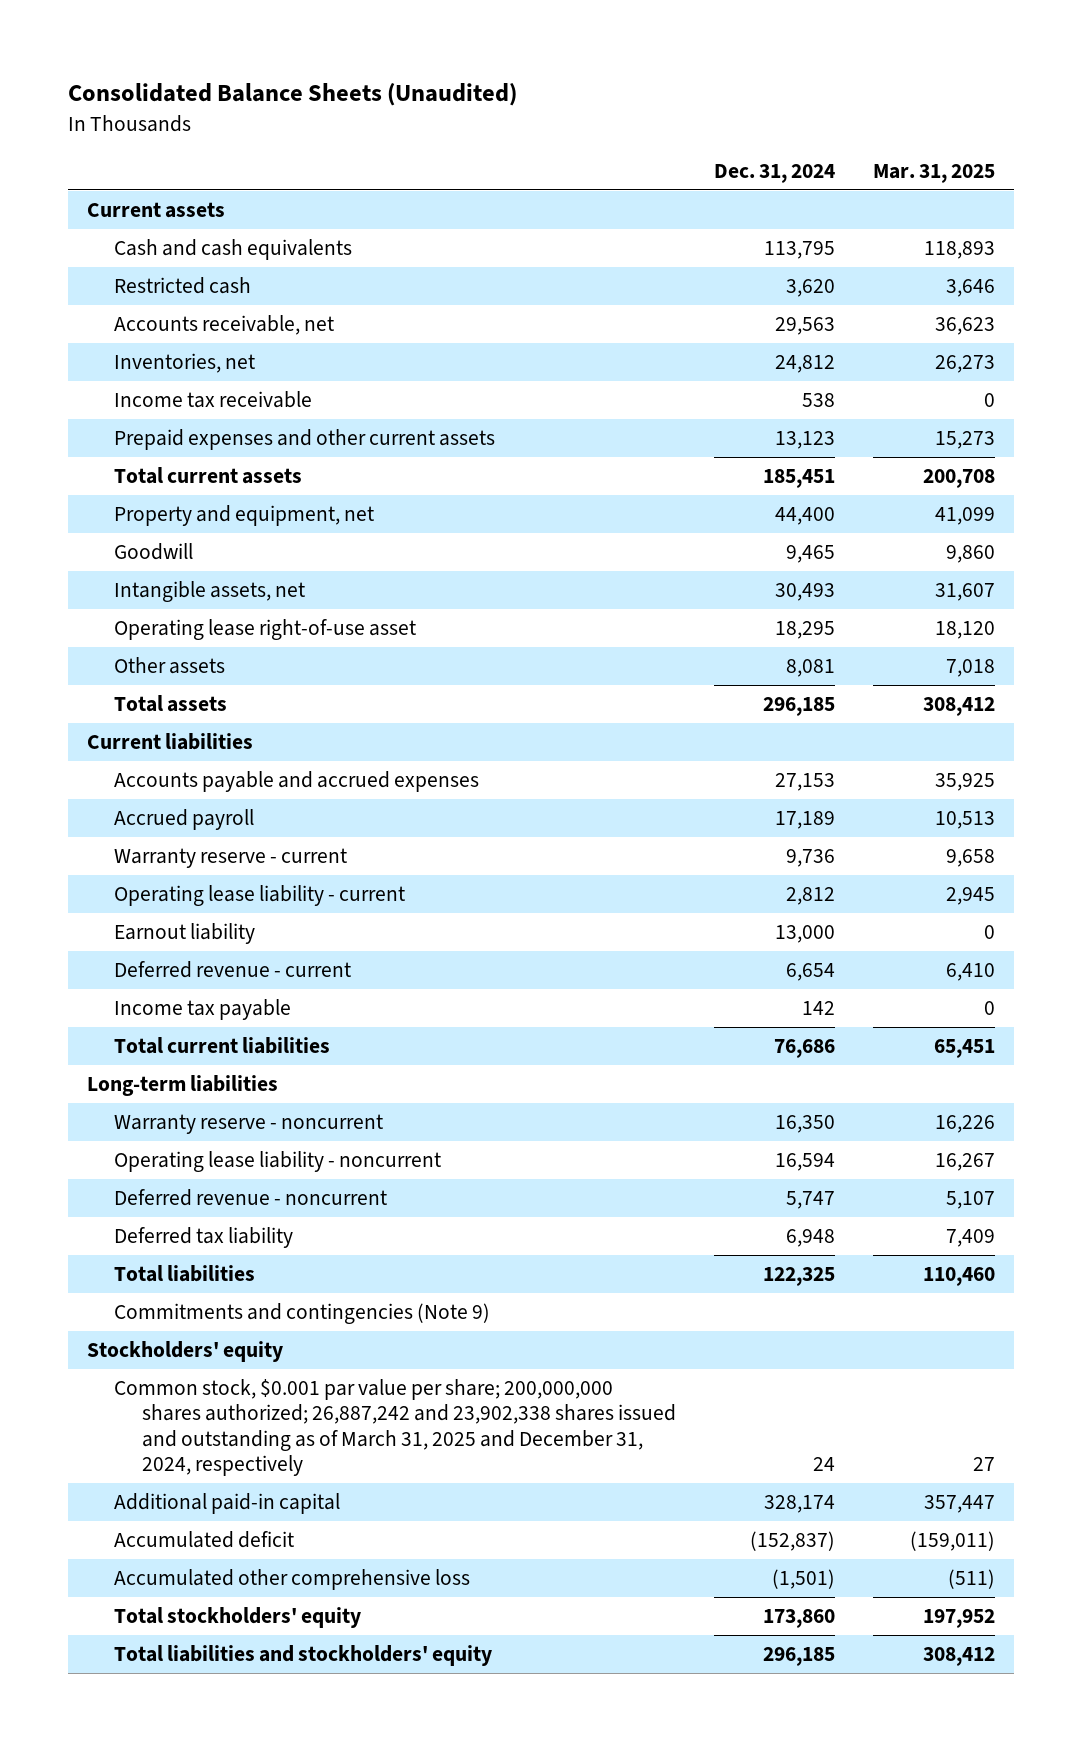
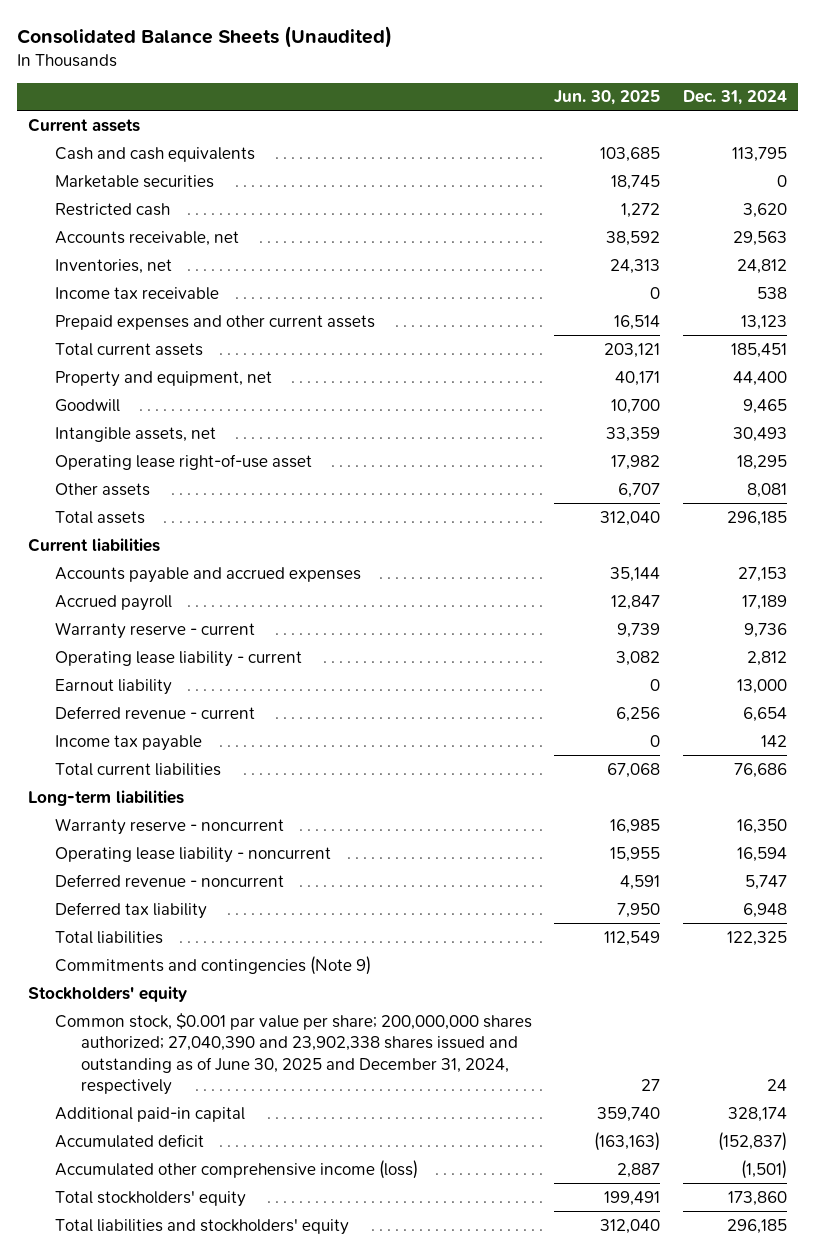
- | Dec. 31, 2024 | Mar. 31, 2025
+ | Jun. 30, 2025 | Dec. 31, 2024
+ Marketable securities | 18,745 | 0
- Common stock, $0.001 par value per share; 200,000,000 shares authorized; 26,887,242 and 23,902,338 shares issued and outstanding as of March 31, 2025 and December 31, 2024, respectively | 24 | 27
+ Common stock, $0.001 par value per share; 200,000,000 shares authorized; 27,040,390 and 23,902,338 shares issued and outstanding as of June 30, 2025 and December 31, 2024, respectively | 27 | 24
- Accumulated other comprehensive loss | (1,501) | (511)
+ Accumulated other comprehensive income (loss) | 2,887 | (1,501)

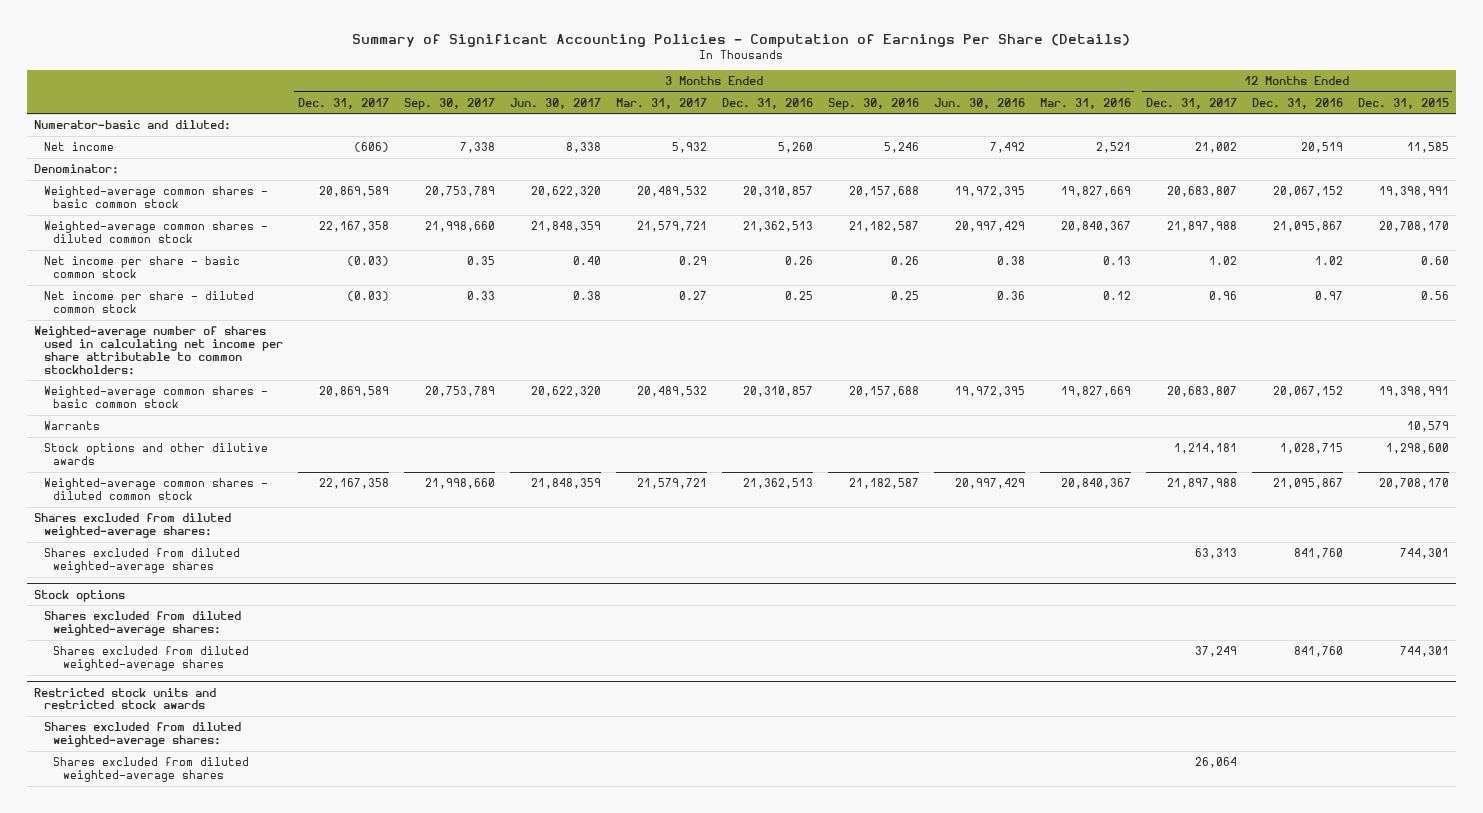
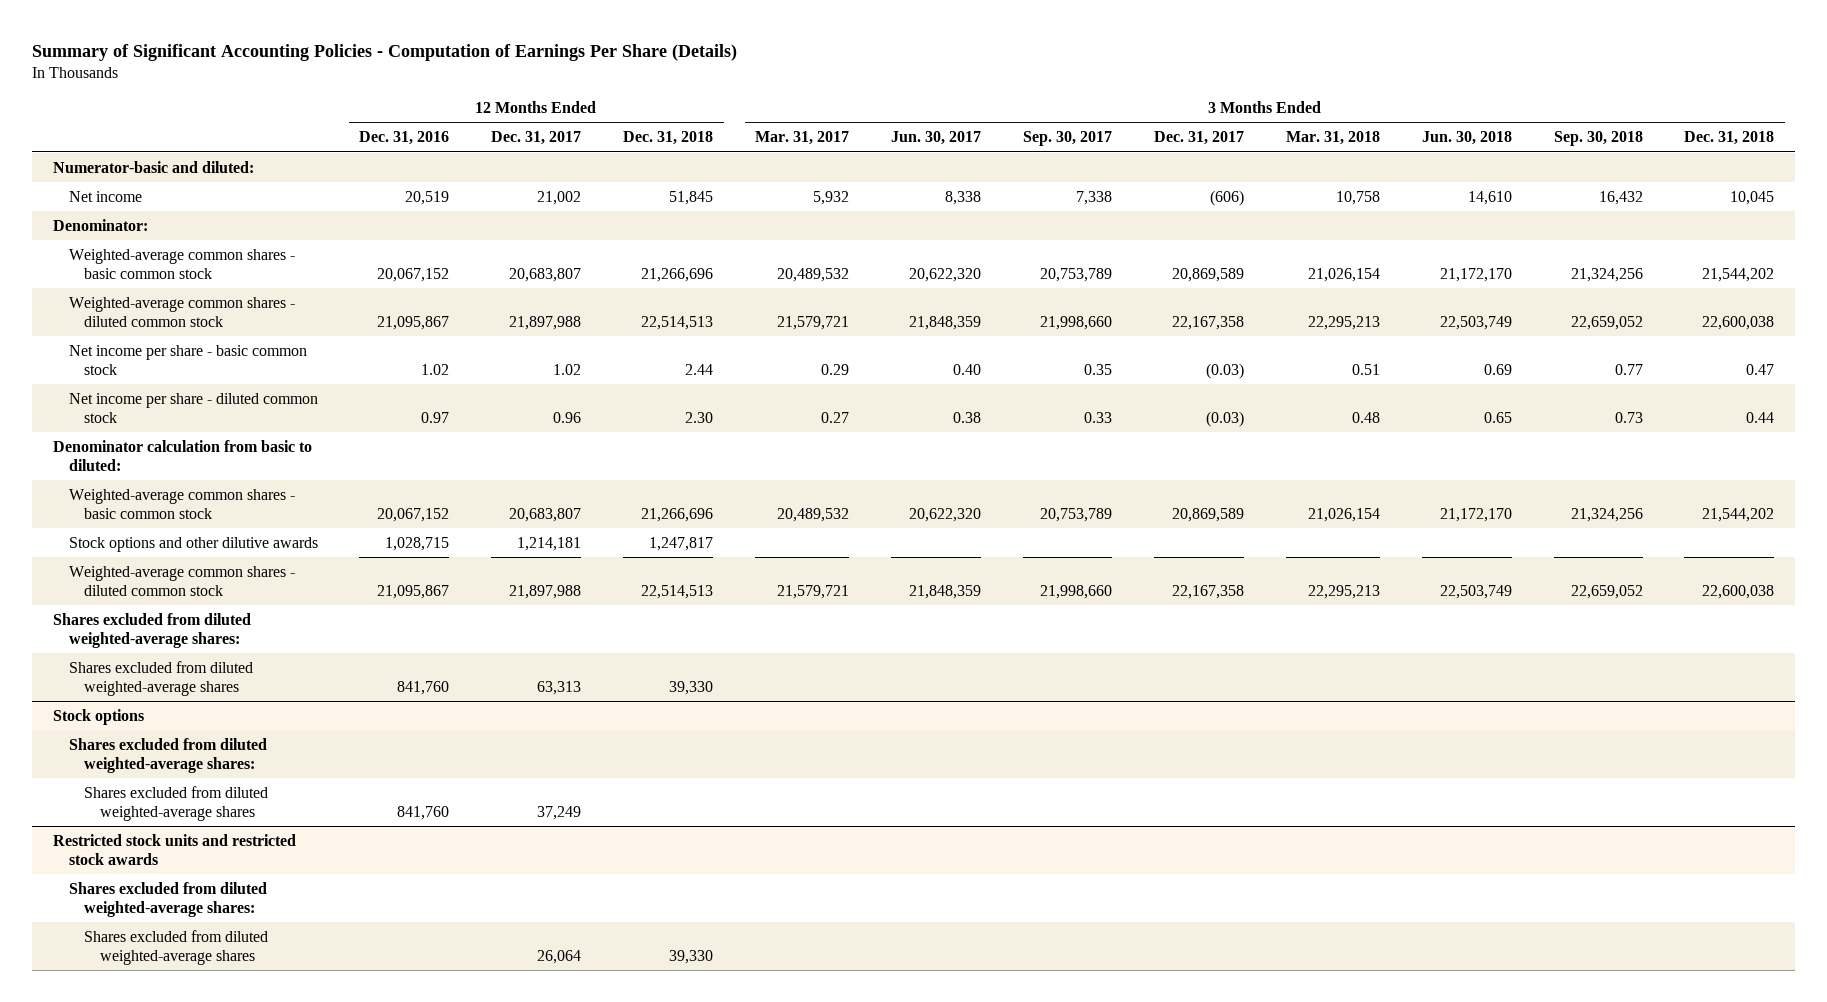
- | 3 Months Ended Dec. 31, 2017 | 3 Months Ended Sep. 30, 2017 | 3 Months Ended Jun. 30, 2017 | 3 Months Ended Mar. 31, 2017 | 3 Months Ended Dec. 31, 2016 | 3 Months Ended Sep. 30, 2016 | 3 Months Ended Jun. 30, 2016 | 3 Months Ended Mar. 31, 2016 | 12 Months Ended Dec. 31, 2017 | 12 Months Ended Dec. 31, 2016 | 12 Months Ended Dec. 31, 2015
+ | 12 Months Ended Dec. 31, 2016 | 12 Months Ended Dec. 31, 2017 | 12 Months Ended Dec. 31, 2018 | 3 Months Ended Mar. 31, 2017 | 3 Months Ended Jun. 30, 2017 | 3 Months Ended Sep. 30, 2017 | 3 Months Ended Dec. 31, 2017 | 3 Months Ended Mar. 31, 2018 | 3 Months Ended Jun. 30, 2018 | 3 Months Ended Sep. 30, 2018 | 3 Months Ended Dec. 31, 2018
- Weighted-average number of shares used in calculating net income per share attributable to common stockholders:
+ Denominator calculation from basic to diluted:
- Warrants | | | | | | | | | | | 10,579

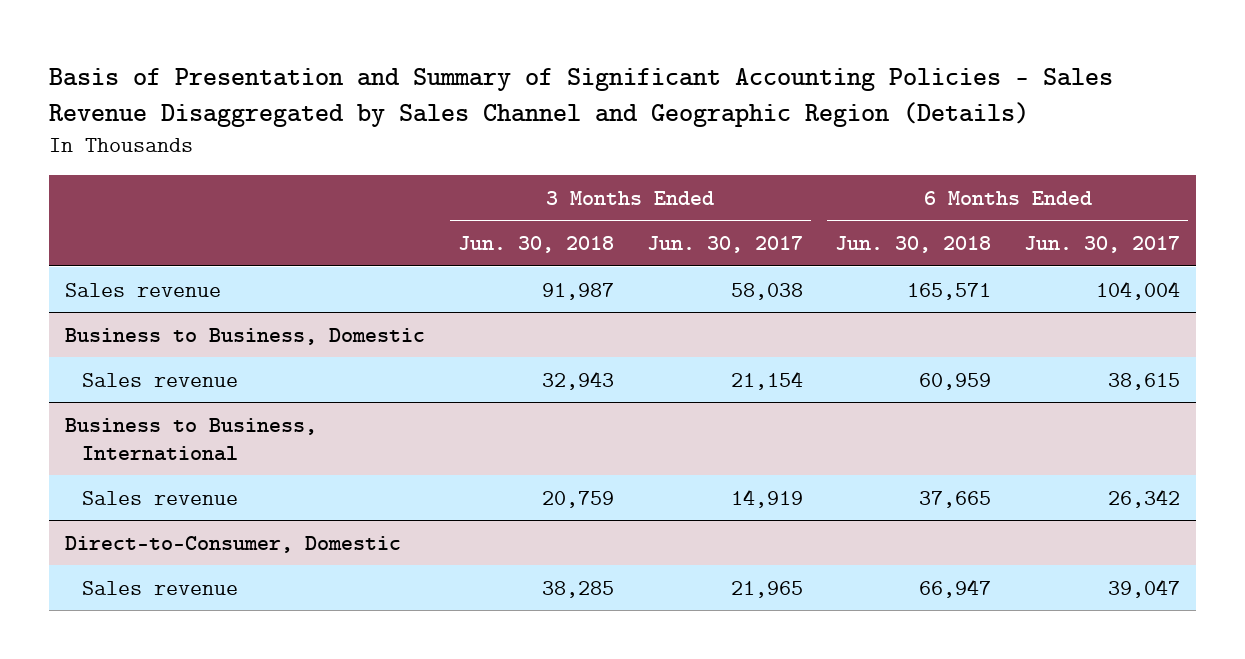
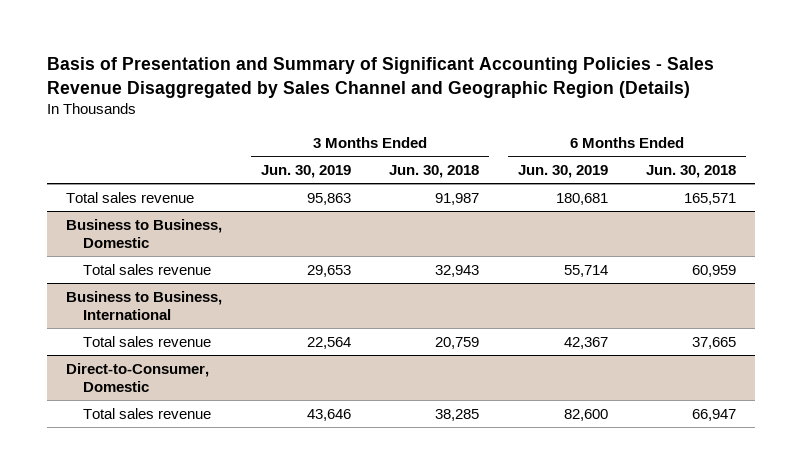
- | 3 Months Ended Jun. 30, 2018 | 3 Months Ended Jun. 30, 2017 | 6 Months Ended Jun. 30, 2018 | 6 Months Ended Jun. 30, 2017
+ | 3 Months Ended Jun. 30, 2019 | 3 Months Ended Jun. 30, 2018 | 6 Months Ended Jun. 30, 2019 | 6 Months Ended Jun. 30, 2018
- Sales revenue | 91,987 | 58,038 | 165,571 | 104,004
+ Total sales revenue | 95,863 | 91,987 | 180,681 | 165,571
@ Business to Business, Domestic
- Sales revenue | 32,943 | 21,154 | 60,959 | 38,615
+ Total sales revenue | 29,653 | 32,943 | 55,714 | 60,959
@ Business to Business, International
- Sales revenue | 20,759 | 14,919 | 37,665 | 26,342
+ Total sales revenue | 22,564 | 20,759 | 42,367 | 37,665
@ Direct-to-Consumer, Domestic
- Sales revenue | 38,285 | 21,965 | 66,947 | 39,047
+ Total sales revenue | 43,646 | 38,285 | 82,600 | 66,947

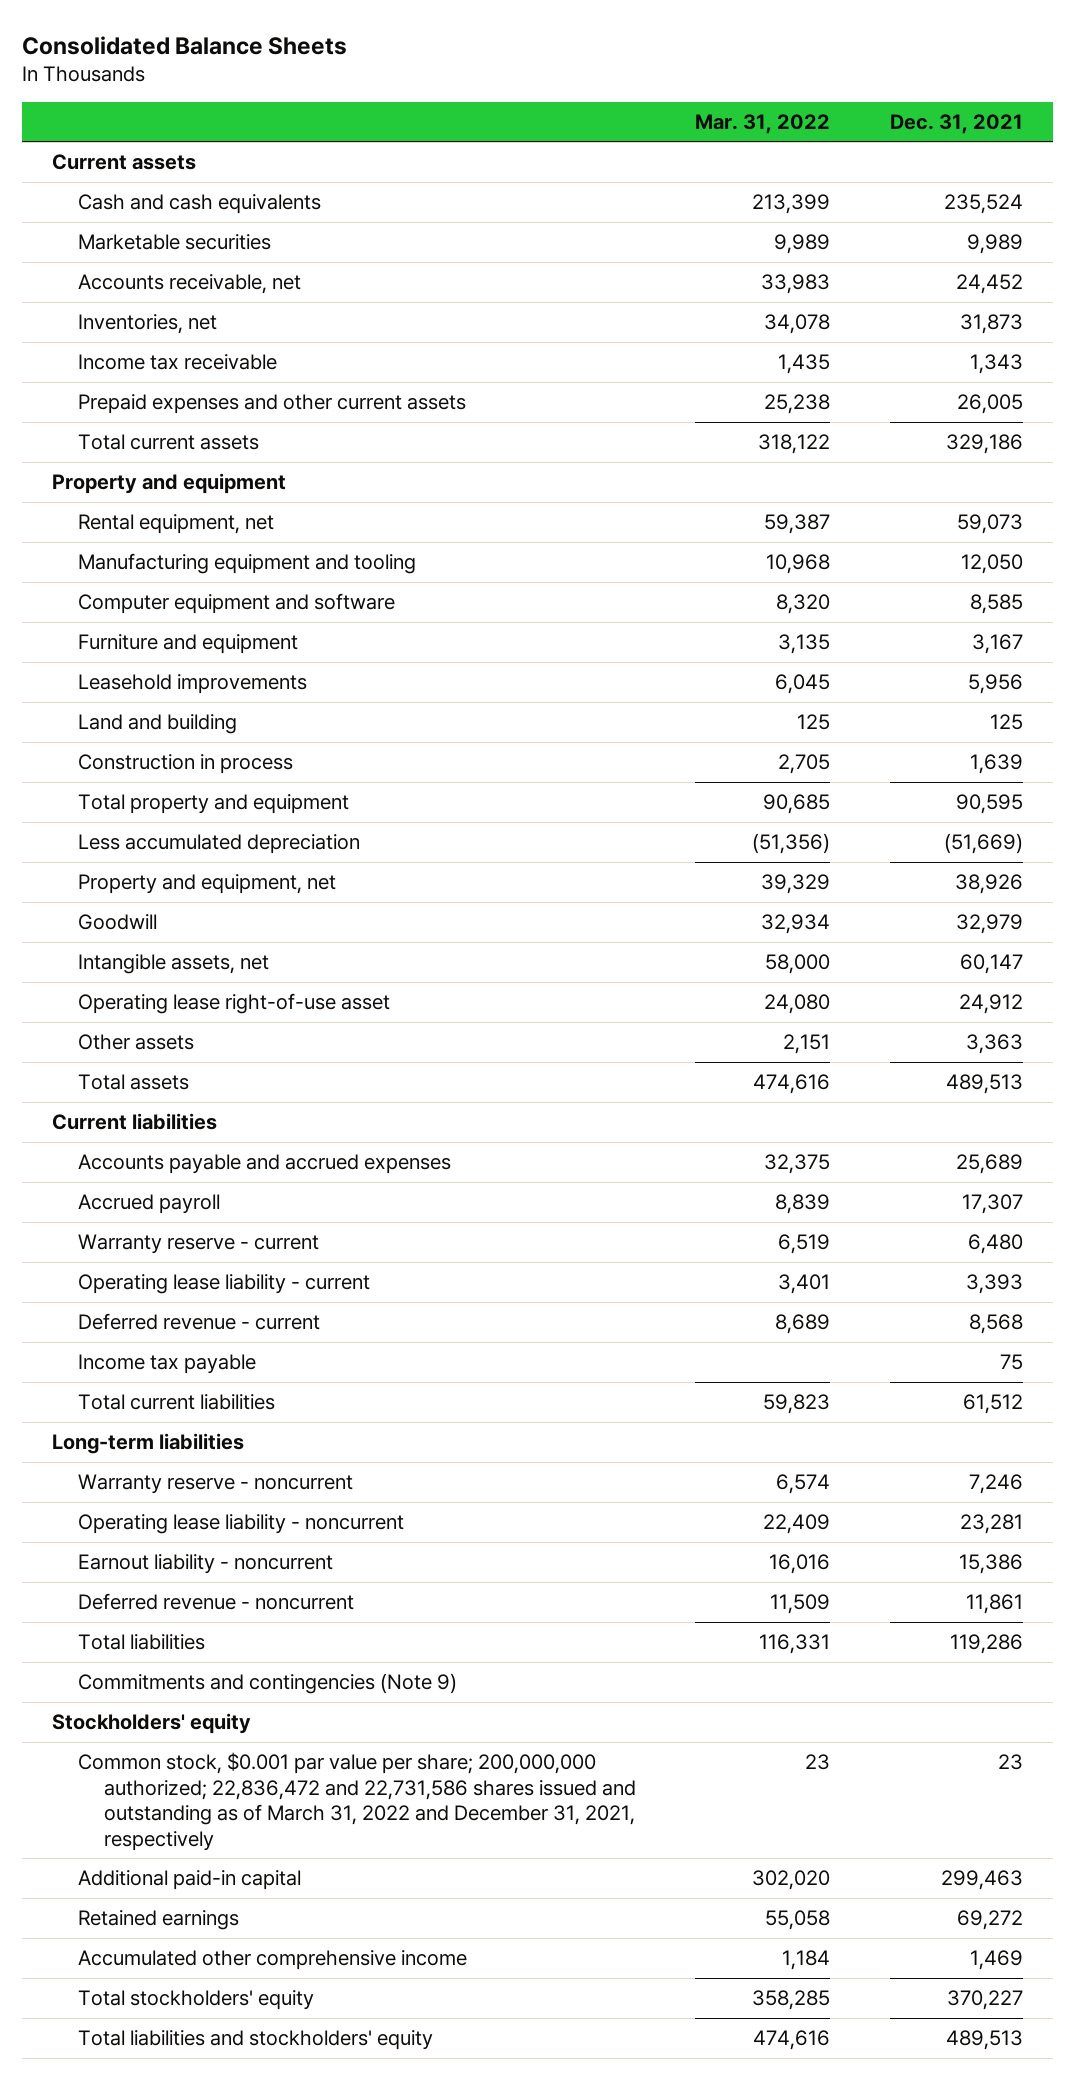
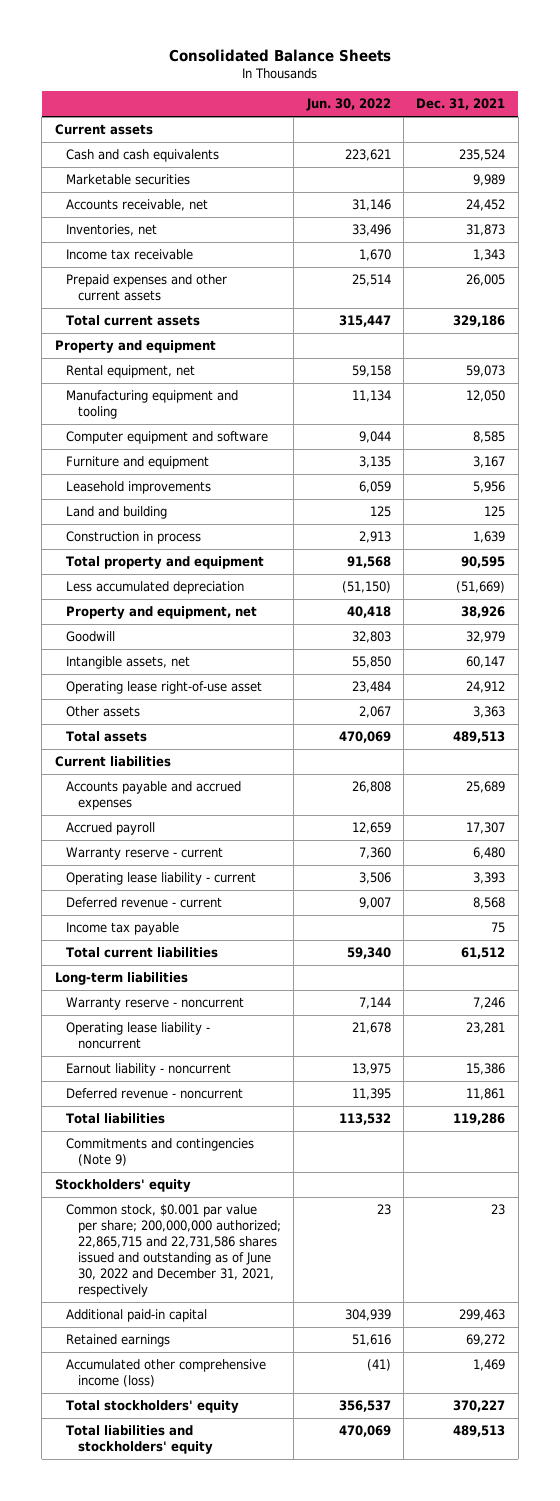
- | Mar. 31, 2022 | Dec. 31, 2021
+ | Jun. 30, 2022 | Dec. 31, 2021
- Common stock, $0.001 par value per share; 200,000,000 authorized; 22,836,472 and 22,731,586 shares issued and outstanding as of March 31, 2022 and December 31, 2021, respectively | 23 | 23
+ Common stock, $0.001 par value per share; 200,000,000 authorized; 22,865,715 and 22,731,586 shares issued and outstanding as of June 30, 2022 and December 31, 2021, respectively | 23 | 23
- Accumulated other comprehensive income | 1,184 | 1,469
+ Accumulated other comprehensive income (loss) | (41) | 1,469

